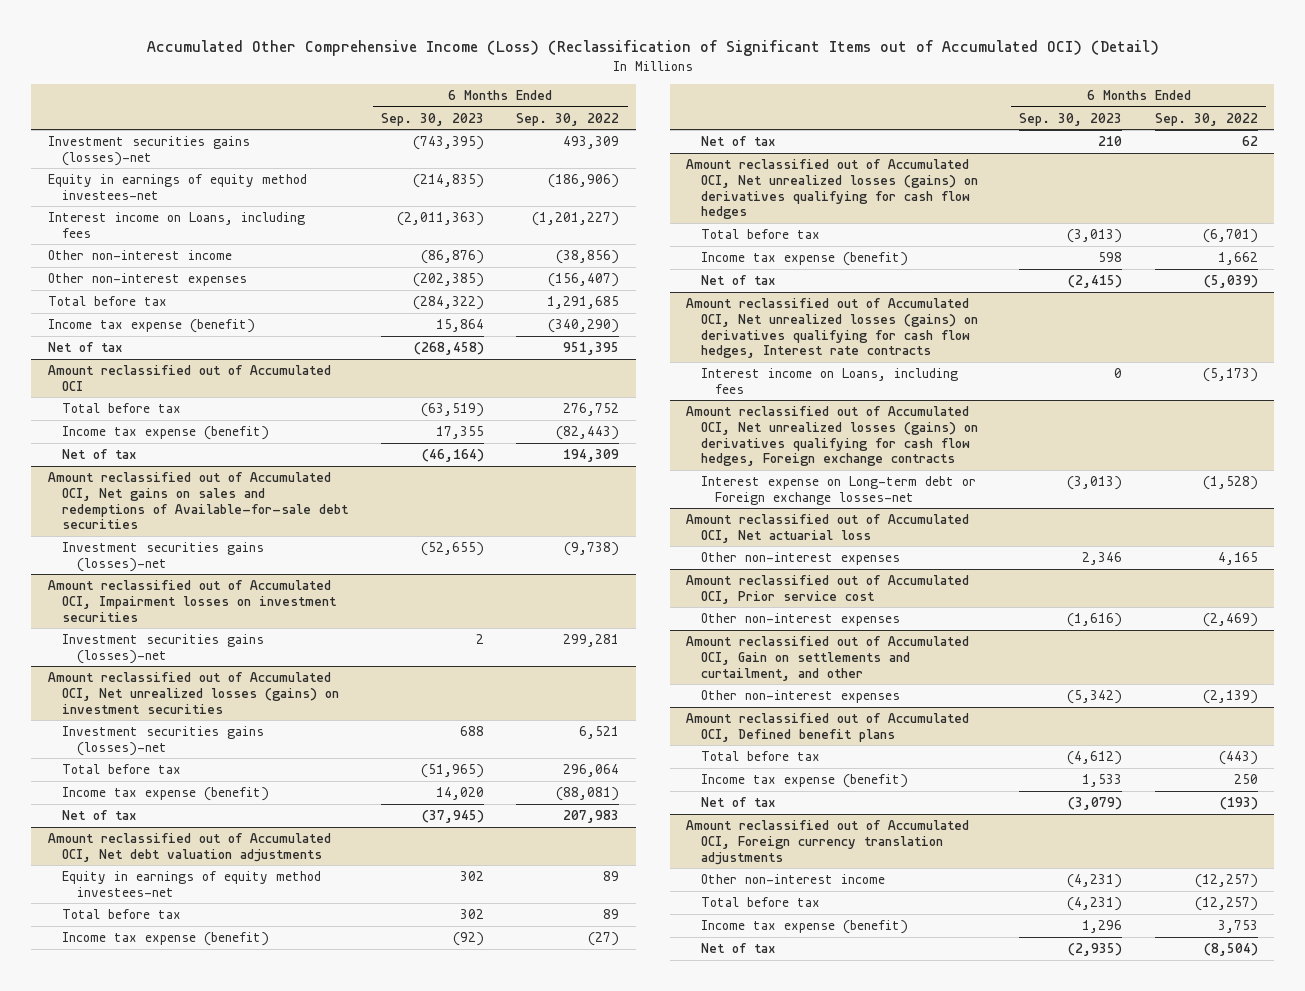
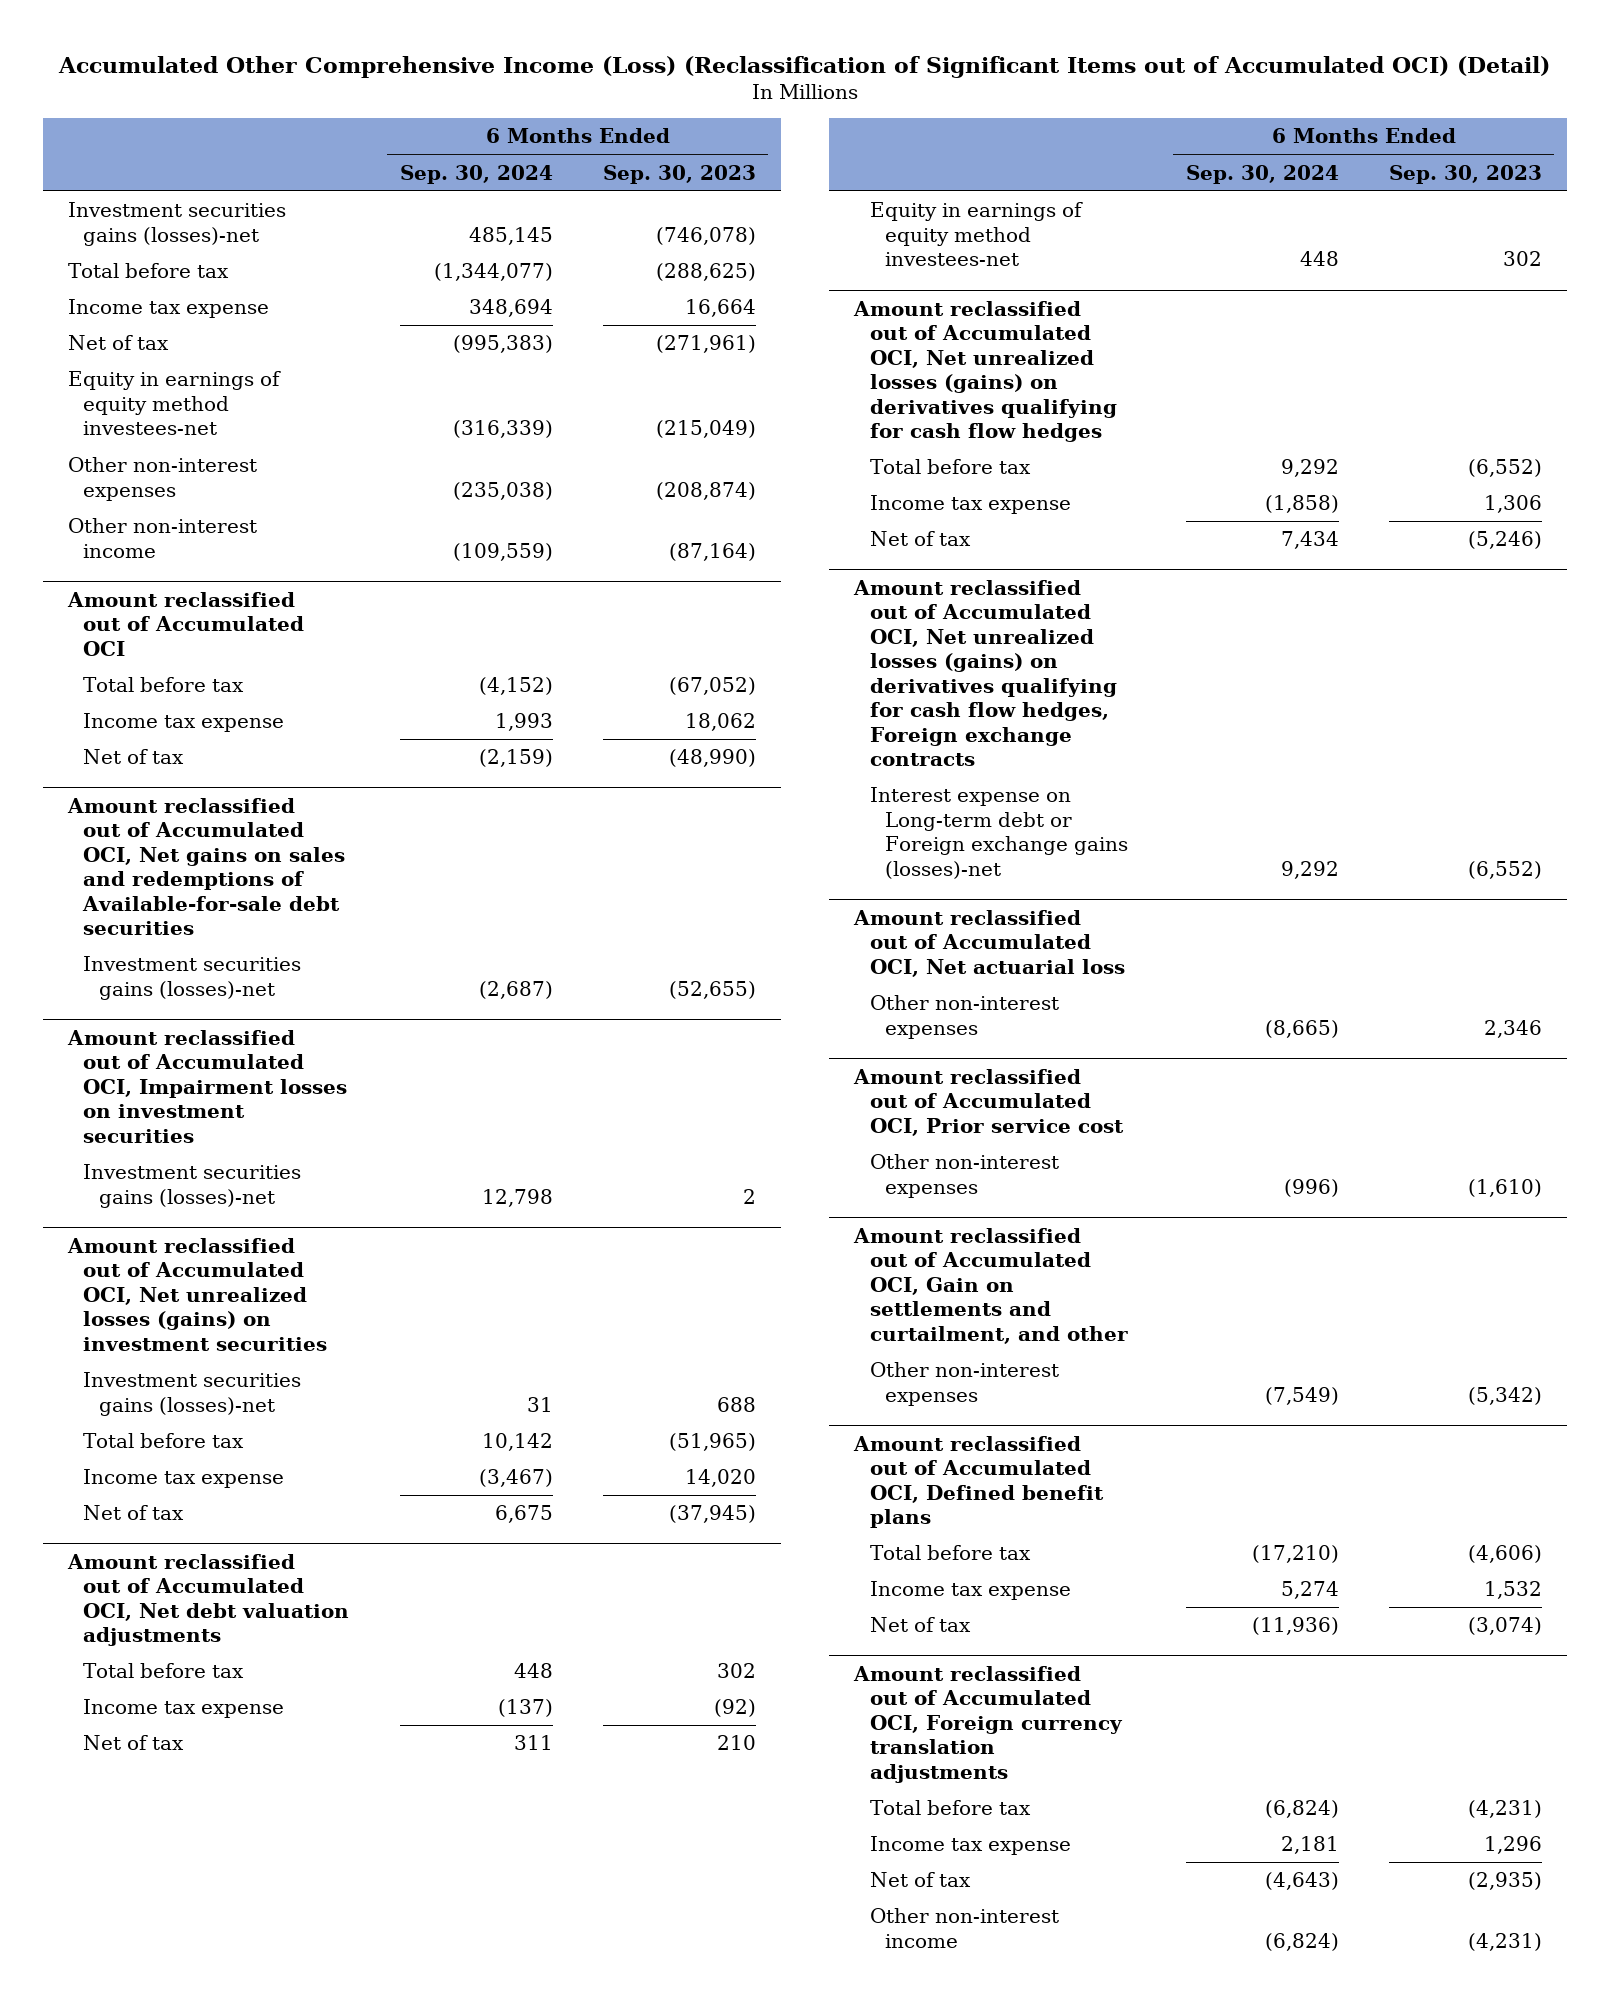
- | 6 Months Ended Sep. 30, 2023 | 6 Months Ended Sep. 30, 2022
+ | 6 Months Ended Sep. 30, 2024 | 6 Months Ended Sep. 30, 2023
- Investment securities gains (losses)-net | (743,395) | 493,309
- Equity in earnings of equity method investees-net | (214,835) | (186,906)
- Interest income on Loans, including fees | (2,011,363) | (1,201,227)
- Other non-interest income | (86,876) | (38,856)
- Other non-interest expenses | (202,385) | (156,407)
- Total before tax | (284,322) | 1,291,685
- Income tax expense (benefit) | 15,864 | (340,290)
- Net of tax | (268,458) | 951,395
+ Investment securities gains (losses)-net | 485,145 | (746,078)
+ Total before tax | (1,344,077) | (288,625)
+ Income tax expense | 348,694 | 16,664
+ Net of tax | (995,383) | (271,961)
+ Equity in earnings of equity method investees-net | (316,339) | (215,049)
+ Other non-interest expenses | (235,038) | (208,874)
+ Other non-interest income | (109,559) | (87,164)
@ Amount reclassified out of Accumulated OCI
- Total before tax | (63,519) | 276,752
- Income tax expense (benefit) | 17,355 | (82,443)
- Net of tax | (46,164) | 194,309
+ Total before tax | (4,152) | (67,052)
+ Income tax expense | 1,993 | 18,062
+ Net of tax | (2,159) | (48,990)
@ Amount reclassified out of Accumulated OCI, Net unrealized losses (gains) on investment securities
- Income tax expense (benefit) | 14,020 | (88,081)
+ Income tax expense | (3,467) | 14,020
@ Amount reclassified out of Accumulated OCI, Net debt valuation adjustments
- Income tax expense (benefit) | (92) | (27)
+ Income tax expense | (137) | (92)
moved down: Equity in earnings of equity method investees-net | 448 | 302
@ Amount reclassified out of Accumulated OCI, Net unrealized losses (gains) on derivatives qualifying for cash flow hedges
- Total before tax | (3,013) | (6,701)
- Income tax expense (benefit) | 598 | 1,662
- Net of tax | (2,415) | (5,039)
- Amount reclassified out of Accumulated OCI, Net unrealized losses (gains) on derivatives qualifying for cash flow hedges, Interest rate contracts
- Interest income on Loans, including fees | 0 | (5,173)
@ Amount reclassified out of Accumulated OCI, Net unrealized losses (gains) on derivatives qualifying for cash flow hedges
+ Total before tax | 9,292 | (6,552)
+ Income tax expense | (1,858) | 1,306
+ Net of tax | 7,434 | (5,246)
@ Amount reclassified out of Accumulated OCI, Net unrealized losses (gains) on derivatives qualifying for cash flow hedges, Foreign exchange contracts
- Interest expense on Long-term debt or Foreign exchange losses-net | (3,013) | (1,528)
+ Interest expense on Long-term debt or Foreign exchange gains (losses)-net | 9,292 | (6,552)
@ Amount reclassified out of Accumulated OCI, Prior service cost
- Other non-interest expenses | (1,616) | (2,469)
+ Other non-interest expenses | (996) | (1,610)
@ Amount reclassified out of Accumulated OCI, Defined benefit plans
- Total before tax | (4,612) | (443)
- Income tax expense (benefit) | 1,533 | 250
- Net of tax | (3,079) | (193)
+ Total before tax | (17,210) | (4,606)
+ Income tax expense | 5,274 | 1,532
+ Net of tax | (11,936) | (3,074)
@ Amount reclassified out of Accumulated OCI, Foreign currency translation adjustments
- Income tax expense (benefit) | 1,296 | 3,753
+ Income tax expense | 2,181 | 1,296
moved down: Other non-interest income | (6,824) | (4,231)

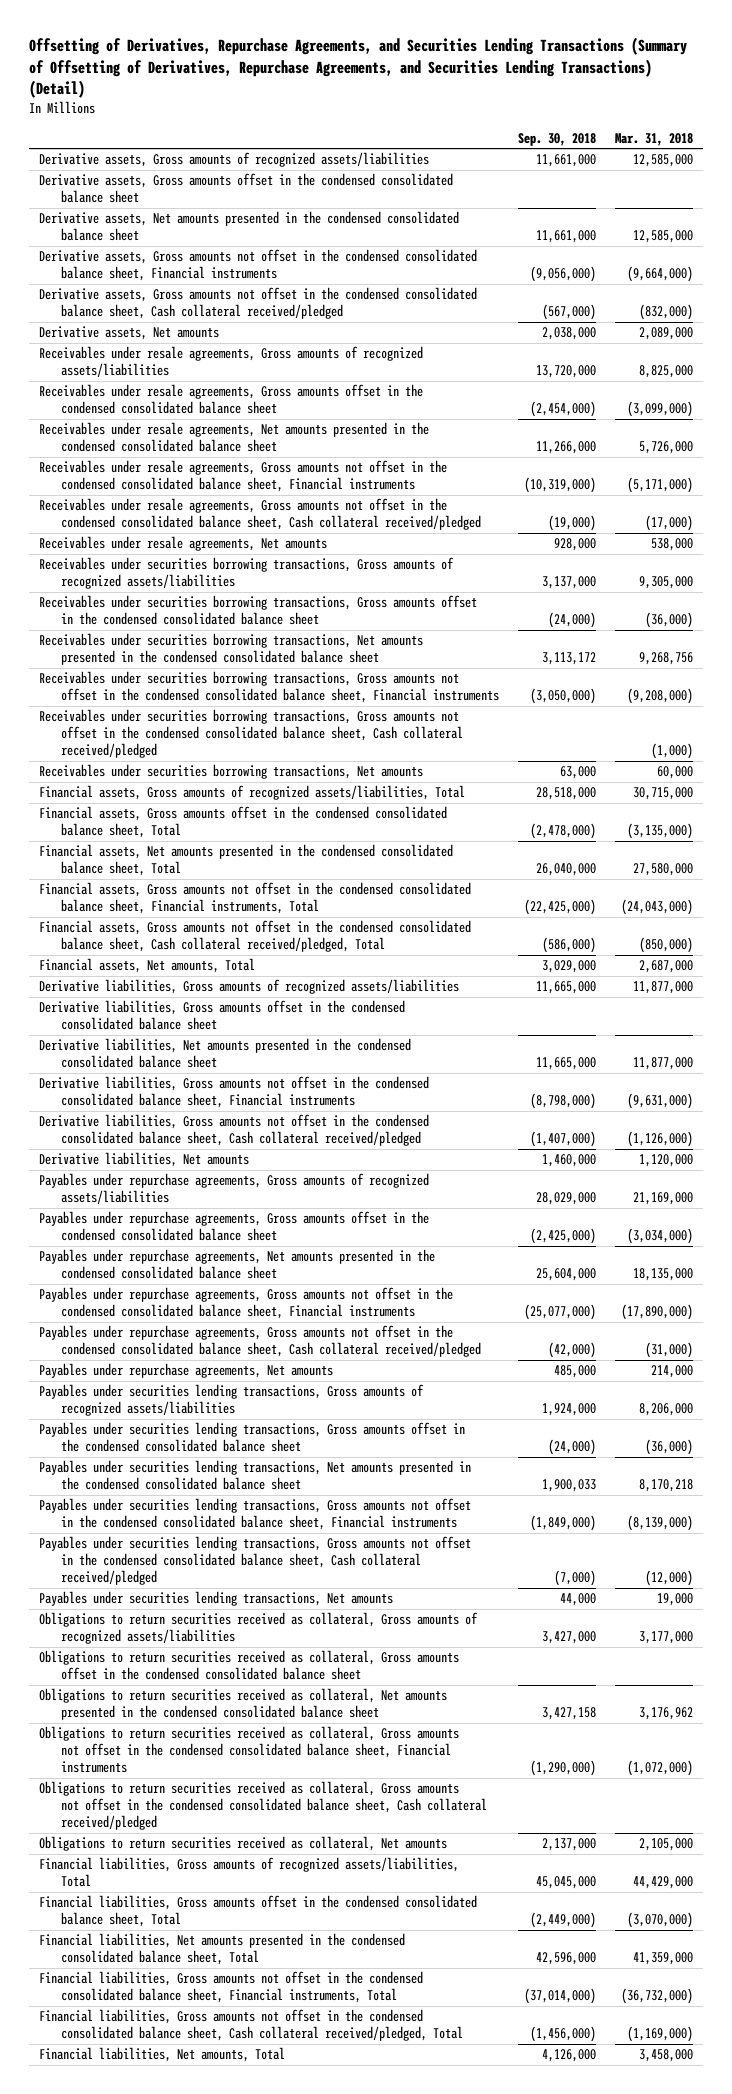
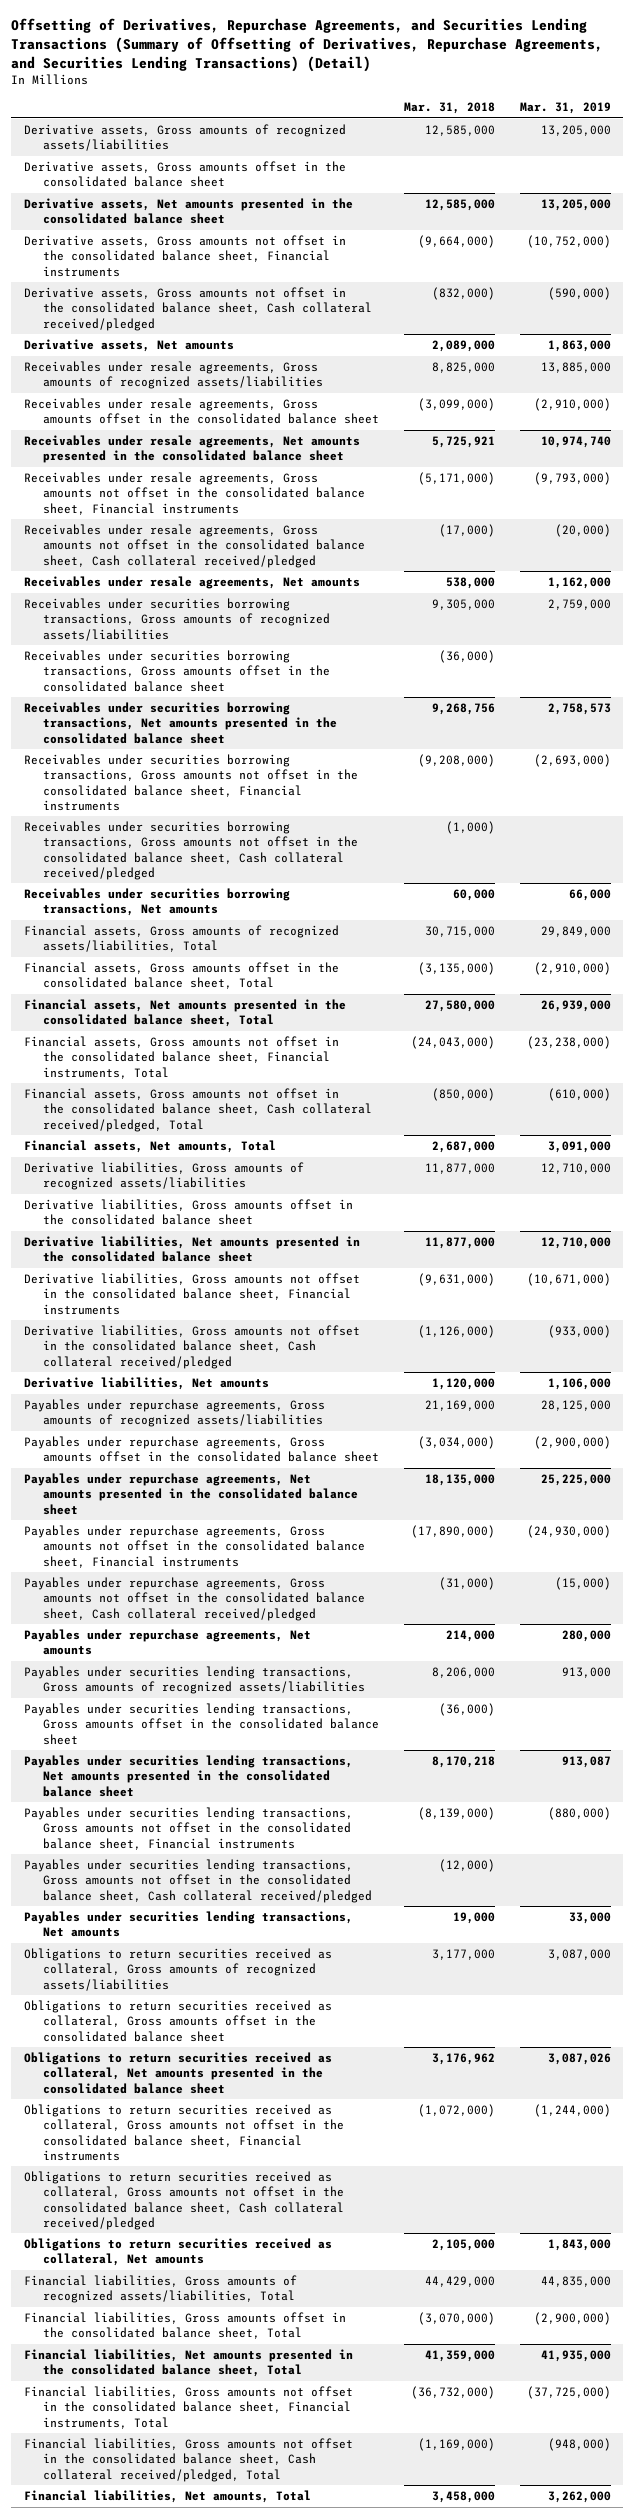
- | Sep. 30, 2018 | Mar. 31, 2018
+ | Mar. 31, 2018 | Mar. 31, 2019
- Derivative assets, Gross amounts offset in the condensed consolidated balance sheet
- Derivative assets, Net amounts presented in the condensed consolidated balance sheet | 11,661,000 | 12,585,000
- Derivative assets, Gross amounts not offset in the condensed consolidated balance sheet, Financial instruments | (9,056,000) | (9,664,000)
- Derivative assets, Gross amounts not offset in the condensed consolidated balance sheet, Cash collateral received/pledged | (567,000) | (832,000)
+ Derivative assets, Gross amounts offset in the consolidated balance sheet
+ Derivative assets, Net amounts presented in the consolidated balance sheet | 12,585,000 | 13,205,000
+ Derivative assets, Gross amounts not offset in the consolidated balance sheet, Financial instruments | (9,664,000) | (10,752,000)
+ Derivative assets, Gross amounts not offset in the consolidated balance sheet, Cash collateral received/pledged | (832,000) | (590,000)
- Receivables under resale agreements, Gross amounts offset in the condensed consolidated balance sheet | (2,454,000) | (3,099,000)
- Receivables under resale agreements, Net amounts presented in the condensed consolidated balance sheet | 11,266,000 | 5,726,000
- Receivables under resale agreements, Gross amounts not offset in the condensed consolidated balance sheet, Financial instruments | (10,319,000) | (5,171,000)
- Receivables under resale agreements, Gross amounts not offset in the condensed consolidated balance sheet, Cash collateral received/pledged | (19,000) | (17,000)
+ Receivables under resale agreements, Gross amounts offset in the consolidated balance sheet | (3,099,000) | (2,910,000)
+ Receivables under resale agreements, Net amounts presented in the consolidated balance sheet | 5,725,921 | 10,974,740
+ Receivables under resale agreements, Gross amounts not offset in the consolidated balance sheet, Financial instruments | (5,171,000) | (9,793,000)
+ Receivables under resale agreements, Gross amounts not offset in the consolidated balance sheet, Cash collateral received/pledged | (17,000) | (20,000)
- Receivables under securities borrowing transactions, Gross amounts offset in the condensed consolidated balance sheet | (24,000) | (36,000)
- Receivables under securities borrowing transactions, Net amounts presented in the condensed consolidated balance sheet | 3,113,172 | 9,268,756
- Receivables under securities borrowing transactions, Gross amounts not offset in the condensed consolidated balance sheet, Financial instruments | (3,050,000) | (9,208,000)
- Receivables under securities borrowing transactions, Gross amounts not offset in the condensed consolidated balance sheet, Cash collateral received/pledged | | (1,000)
+ Receivables under securities borrowing transactions, Gross amounts offset in the consolidated balance sheet | (36,000) |
+ Receivables under securities borrowing transactions, Net amounts presented in the consolidated balance sheet | 9,268,756 | 2,758,573
+ Receivables under securities borrowing transactions, Gross amounts not offset in the consolidated balance sheet, Financial instruments | (9,208,000) | (2,693,000)
+ Receivables under securities borrowing transactions, Gross amounts not offset in the consolidated balance sheet, Cash collateral received/pledged | (1,000) |
- Financial assets, Gross amounts offset in the condensed consolidated balance sheet, Total | (2,478,000) | (3,135,000)
- Financial assets, Net amounts presented in the condensed consolidated balance sheet, Total | 26,040,000 | 27,580,000
- Financial assets, Gross amounts not offset in the condensed consolidated balance sheet, Financial instruments, Total | (22,425,000) | (24,043,000)
- Financial assets, Gross amounts not offset in the condensed consolidated balance sheet, Cash collateral received/pledged, Total | (586,000) | (850,000)
+ Financial assets, Gross amounts offset in the consolidated balance sheet, Total | (3,135,000) | (2,910,000)
+ Financial assets, Net amounts presented in the consolidated balance sheet, Total | 27,580,000 | 26,939,000
+ Financial assets, Gross amounts not offset in the consolidated balance sheet, Financial instruments, Total | (24,043,000) | (23,238,000)
+ Financial assets, Gross amounts not offset in the consolidated balance sheet, Cash collateral received/pledged, Total | (850,000) | (610,000)
- Derivative liabilities, Gross amounts offset in the condensed consolidated balance sheet
- Derivative liabilities, Net amounts presented in the condensed consolidated balance sheet | 11,665,000 | 11,877,000
- Derivative liabilities, Gross amounts not offset in the condensed consolidated balance sheet, Financial instruments | (8,798,000) | (9,631,000)
- Derivative liabilities, Gross amounts not offset in the condensed consolidated balance sheet, Cash collateral received/pledged | (1,407,000) | (1,126,000)
+ Derivative liabilities, Gross amounts offset in the consolidated balance sheet
+ Derivative liabilities, Net amounts presented in the consolidated balance sheet | 11,877,000 | 12,710,000
+ Derivative liabilities, Gross amounts not offset in the consolidated balance sheet, Financial instruments | (9,631,000) | (10,671,000)
+ Derivative liabilities, Gross amounts not offset in the consolidated balance sheet, Cash collateral received/pledged | (1,126,000) | (933,000)
- Payables under repurchase agreements, Gross amounts offset in the condensed consolidated balance sheet | (2,425,000) | (3,034,000)
- Payables under repurchase agreements, Net amounts presented in the condensed consolidated balance sheet | 25,604,000 | 18,135,000
- Payables under repurchase agreements, Gross amounts not offset in the condensed consolidated balance sheet, Financial instruments | (25,077,000) | (17,890,000)
- Payables under repurchase agreements, Gross amounts not offset in the condensed consolidated balance sheet, Cash collateral received/pledged | (42,000) | (31,000)
+ Payables under repurchase agreements, Gross amounts offset in the consolidated balance sheet | (3,034,000) | (2,900,000)
+ Payables under repurchase agreements, Net amounts presented in the consolidated balance sheet | 18,135,000 | 25,225,000
+ Payables under repurchase agreements, Gross amounts not offset in the consolidated balance sheet, Financial instruments | (17,890,000) | (24,930,000)
+ Payables under repurchase agreements, Gross amounts not offset in the consolidated balance sheet, Cash collateral received/pledged | (31,000) | (15,000)
- Payables under securities lending transactions, Gross amounts offset in the condensed consolidated balance sheet | (24,000) | (36,000)
- Payables under securities lending transactions, Net amounts presented in the condensed consolidated balance sheet | 1,900,033 | 8,170,218
- Payables under securities lending transactions, Gross amounts not offset in the condensed consolidated balance sheet, Financial instruments | (1,849,000) | (8,139,000)
- Payables under securities lending transactions, Gross amounts not offset in the condensed consolidated balance sheet, Cash collateral received/pledged | (7,000) | (12,000)
+ Payables under securities lending transactions, Gross amounts offset in the consolidated balance sheet | (36,000) |
+ Payables under securities lending transactions, Net amounts presented in the consolidated balance sheet | 8,170,218 | 913,087
+ Payables under securities lending transactions, Gross amounts not offset in the consolidated balance sheet, Financial instruments | (8,139,000) | (880,000)
+ Payables under securities lending transactions, Gross amounts not offset in the consolidated balance sheet, Cash collateral received/pledged | (12,000) |
- Obligations to return securities received as collateral, Gross amounts offset in the condensed consolidated balance sheet
- Obligations to return securities received as collateral, Net amounts presented in the condensed consolidated balance sheet | 3,427,158 | 3,176,962
- Obligations to return securities received as collateral, Gross amounts not offset in the condensed consolidated balance sheet, Financial instruments | (1,290,000) | (1,072,000)
- Obligations to return securities received as collateral, Gross amounts not offset in the condensed consolidated balance sheet, Cash collateral received/pledged
+ Obligations to return securities received as collateral, Gross amounts offset in the consolidated balance sheet
+ Obligations to return securities received as collateral, Net amounts presented in the consolidated balance sheet | 3,176,962 | 3,087,026
+ Obligations to return securities received as collateral, Gross amounts not offset in the consolidated balance sheet, Financial instruments | (1,072,000) | (1,244,000)
+ Obligations to return securities received as collateral, Gross amounts not offset in the consolidated balance sheet, Cash collateral received/pledged
- Financial liabilities, Gross amounts offset in the condensed consolidated balance sheet, Total | (2,449,000) | (3,070,000)
- Financial liabilities, Net amounts presented in the condensed consolidated balance sheet, Total | 42,596,000 | 41,359,000
- Financial liabilities, Gross amounts not offset in the condensed consolidated balance sheet, Financial instruments, Total | (37,014,000) | (36,732,000)
- Financial liabilities, Gross amounts not offset in the condensed consolidated balance sheet, Cash collateral received/pledged, Total | (1,456,000) | (1,169,000)
+ Financial liabilities, Gross amounts offset in the consolidated balance sheet, Total | (3,070,000) | (2,900,000)
+ Financial liabilities, Net amounts presented in the consolidated balance sheet, Total | 41,359,000 | 41,935,000
+ Financial liabilities, Gross amounts not offset in the consolidated balance sheet, Financial instruments, Total | (36,732,000) | (37,725,000)
+ Financial liabilities, Gross amounts not offset in the consolidated balance sheet, Cash collateral received/pledged, Total | (1,169,000) | (948,000)

